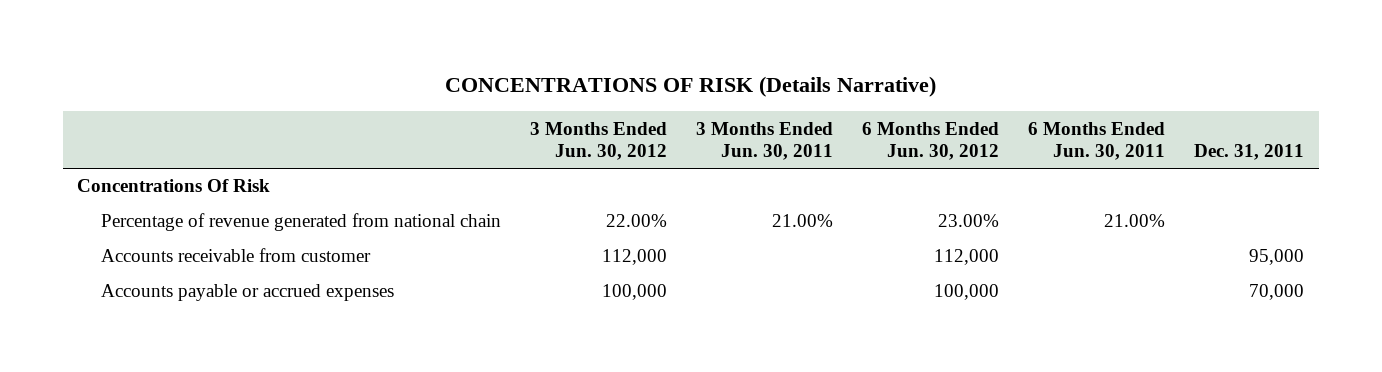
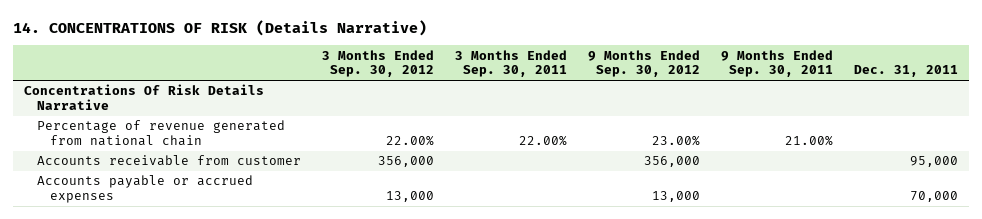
- CONCENTRATIONS OF RISK (Details Narrative)
+ 14. CONCENTRATIONS OF RISK (Details Narrative)
- | 3 Months Ended Jun. 30, 2012 | 3 Months Ended Jun. 30, 2011 | 6 Months Ended Jun. 30, 2012 | 6 Months Ended Jun. 30, 2011 | Dec. 31, 2011
+ | 3 Months Ended Sep. 30, 2012 | 3 Months Ended Sep. 30, 2011 | 9 Months Ended Sep. 30, 2012 | 9 Months Ended Sep. 30, 2011 | Dec. 31, 2011
- Concentrations Of Risk
+ Concentrations Of Risk Details Narrative

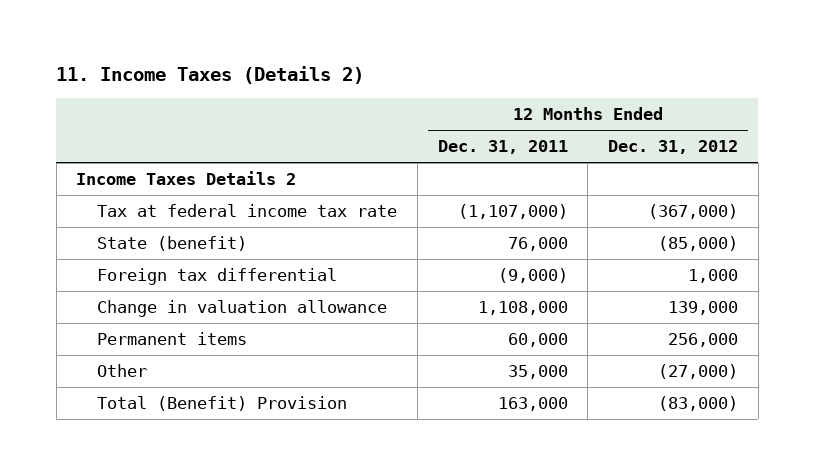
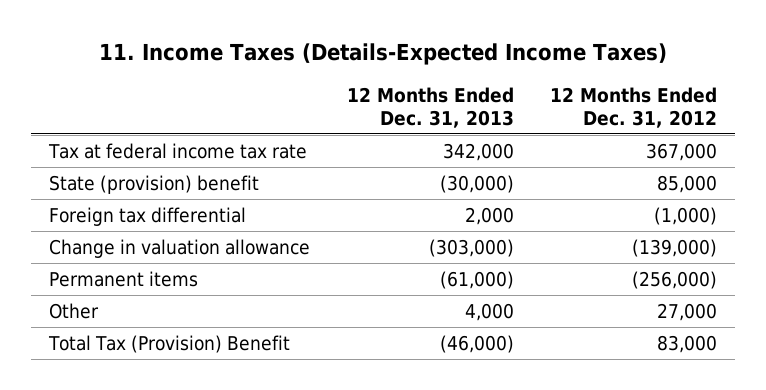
- 11. Income Taxes (Details 2)
+ 11. Income Taxes (Details-Expected Income Taxes)
- | 12 Months Ended Dec. 31, 2011 | 12 Months Ended Dec. 31, 2012
+ | 12 Months Ended Dec. 31, 2013 | 12 Months Ended Dec. 31, 2012
- Income Taxes Details 2
- Tax at federal income tax rate | (1,107,000) | (367,000)
- State (benefit) | 76,000 | (85,000)
- Foreign tax differential | (9,000) | 1,000
- Change in valuation allowance | 1,108,000 | 139,000
- Permanent items | 60,000 | 256,000
- Other | 35,000 | (27,000)
- Total (Benefit) Provision | 163,000 | (83,000)
+ Tax at federal income tax rate | 342,000 | 367,000
+ State (provision) benefit | (30,000) | 85,000
+ Foreign tax differential | 2,000 | (1,000)
+ Change in valuation allowance | (303,000) | (139,000)
+ Permanent items | (61,000) | (256,000)
+ Other | 4,000 | 27,000
+ Total Tax (Provision) Benefit | (46,000) | 83,000

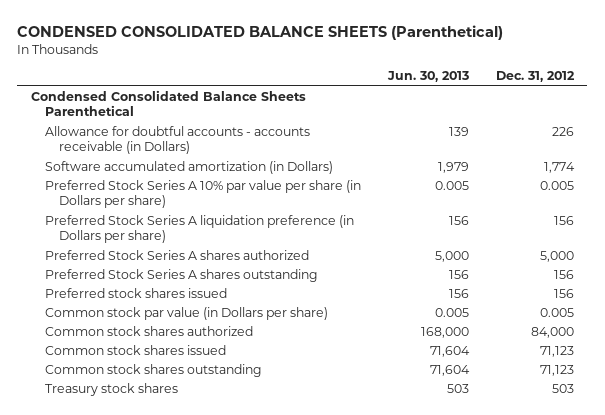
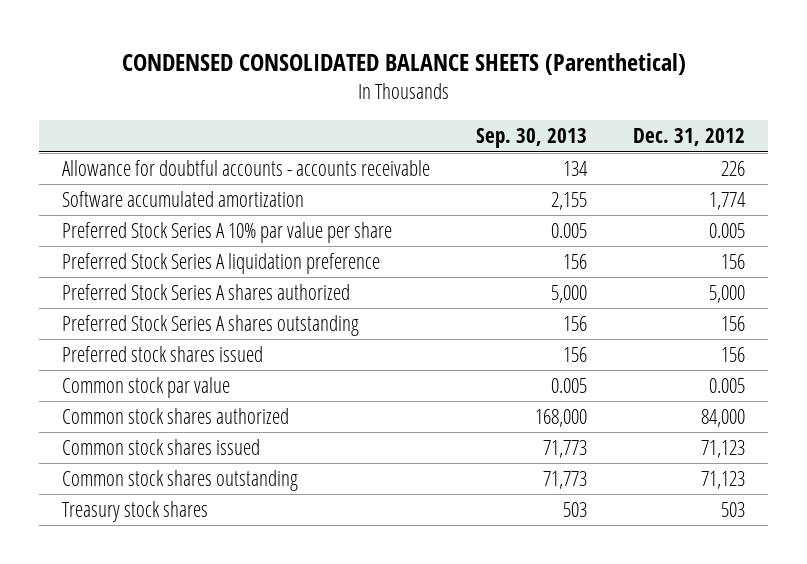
- | Jun. 30, 2013 | Dec. 31, 2012
+ | Sep. 30, 2013 | Dec. 31, 2012
- Condensed Consolidated Balance Sheets Parenthetical
- Allowance for doubtful accounts - accounts receivable (in Dollars) | 139 | 226
- Software accumulated amortization (in Dollars) | 1,979 | 1,774
- Preferred Stock Series A 10% par value per share (in Dollars per share) | 0.005 | 0.005
- Preferred Stock Series A liquidation preference (in Dollars per share) | 156 | 156
+ Allowance for doubtful accounts - accounts receivable | 134 | 226
+ Software accumulated amortization | 2,155 | 1,774
+ Preferred Stock Series A 10% par value per share | 0.005 | 0.005
+ Preferred Stock Series A liquidation preference | 156 | 156
- Common stock par value (in Dollars per share) | 0.005 | 0.005
+ Common stock par value | 0.005 | 0.005

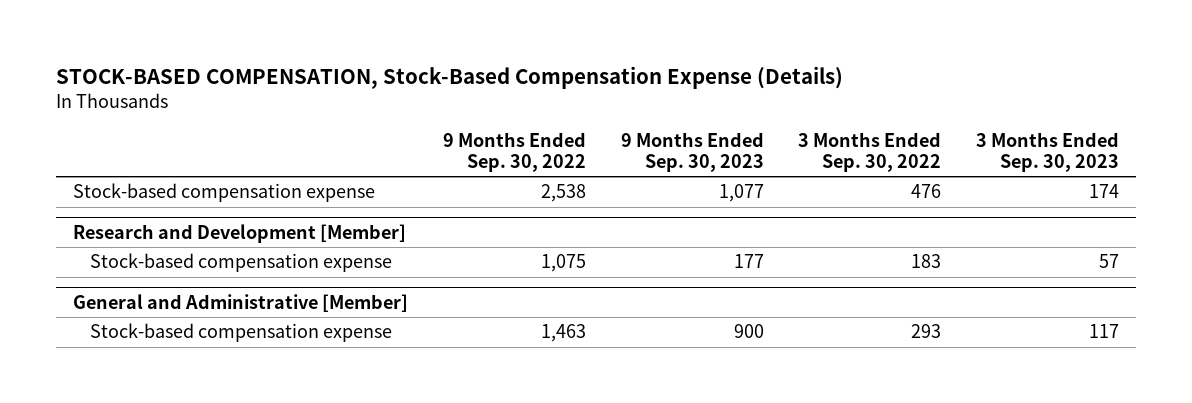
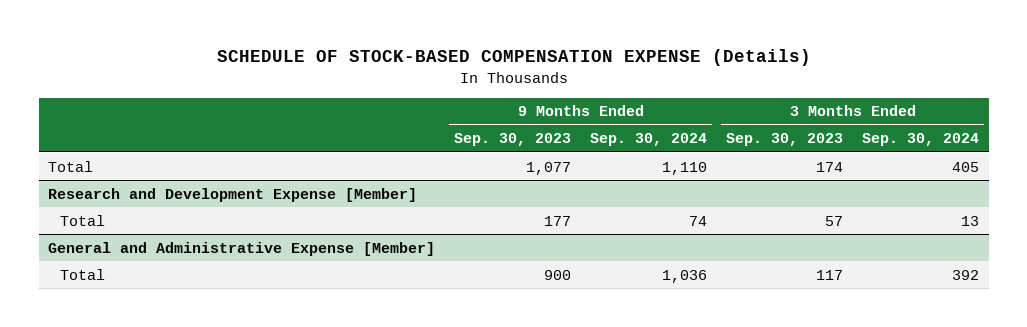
- STOCK-BASED COMPENSATION, Stock-Based Compensation Expense (Details)
+ SCHEDULE OF STOCK-BASED COMPENSATION EXPENSE (Details)
- | 9 Months Ended Sep. 30, 2022 | 9 Months Ended Sep. 30, 2023 | 3 Months Ended Sep. 30, 2022 | 3 Months Ended Sep. 30, 2023
+ | 9 Months Ended Sep. 30, 2023 | 9 Months Ended Sep. 30, 2024 | 3 Months Ended Sep. 30, 2023 | 3 Months Ended Sep. 30, 2024
- Stock-based compensation expense | 2,538 | 1,077 | 476 | 174
- Research and Development [Member]
- Stock-based compensation expense | 1,075 | 177 | 183 | 57
- General and Administrative [Member]
- Stock-based compensation expense | 1,463 | 900 | 293 | 117
+ Total | 1,077 | 1,110 | 174 | 405
+ Research and Development Expense [Member]
+ Total | 177 | 74 | 57 | 13
+ General and Administrative Expense [Member]
+ Total | 900 | 1,036 | 117 | 392

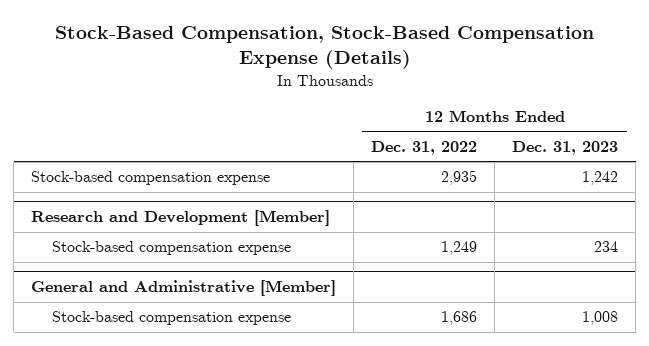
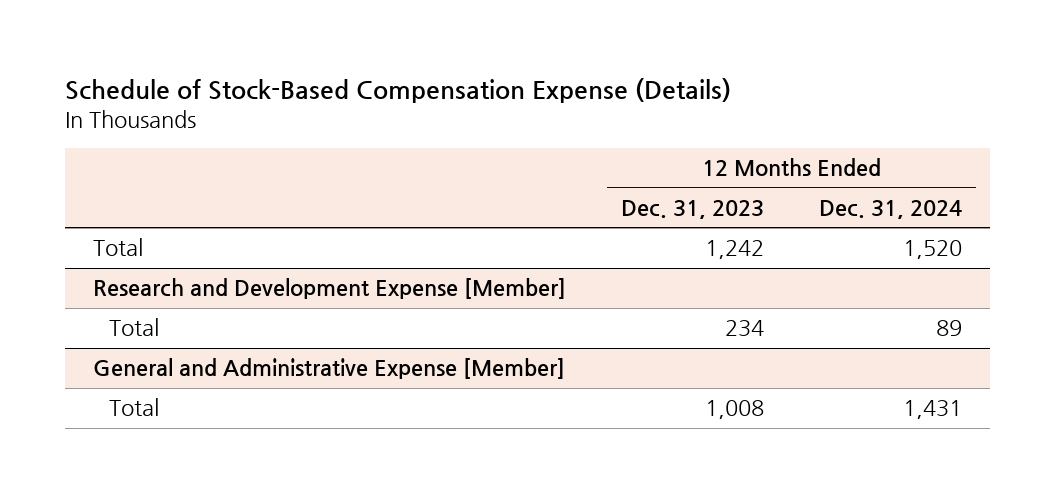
- Stock-Based Compensation, Stock-Based Compensation Expense (Details)
+ Schedule of Stock-Based Compensation Expense (Details)
- | 12 Months Ended Dec. 31, 2022 | 12 Months Ended Dec. 31, 2023
+ | 12 Months Ended Dec. 31, 2023 | 12 Months Ended Dec. 31, 2024
- Stock-based compensation expense | 2,935 | 1,242
- Research and Development [Member]
- Stock-based compensation expense | 1,249 | 234
- General and Administrative [Member]
- Stock-based compensation expense | 1,686 | 1,008
+ Total | 1,242 | 1,520
+ Research and Development Expense [Member]
+ Total | 234 | 89
+ General and Administrative Expense [Member]
+ Total | 1,008 | 1,431

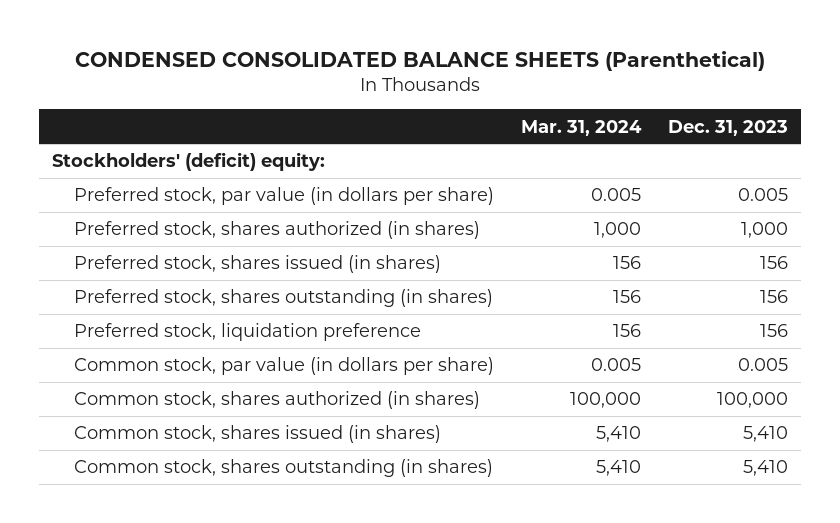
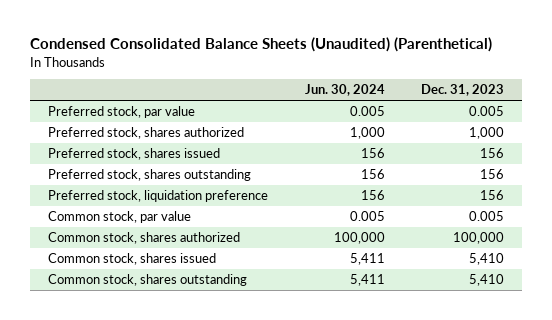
- CONDENSED CONSOLIDATED BALANCE SHEETS (Parenthetical)
+ Condensed Consolidated Balance Sheets (Unaudited) (Parenthetical)
- | Mar. 31, 2024 | Dec. 31, 2023
+ | Jun. 30, 2024 | Dec. 31, 2023
- Stockholders' (deficit) equity:
- Preferred stock, par value (in dollars per share) | 0.005 | 0.005
- Preferred stock, shares authorized (in shares) | 1,000 | 1,000
- Preferred stock, shares issued (in shares) | 156 | 156
- Preferred stock, shares outstanding (in shares) | 156 | 156
+ Preferred stock, par value | 0.005 | 0.005
+ Preferred stock, shares authorized | 1,000 | 1,000
+ Preferred stock, shares issued | 156 | 156
+ Preferred stock, shares outstanding | 156 | 156
- Common stock, par value (in dollars per share) | 0.005 | 0.005
- Common stock, shares authorized (in shares) | 100,000 | 100,000
- Common stock, shares issued (in shares) | 5,410 | 5,410
- Common stock, shares outstanding (in shares) | 5,410 | 5,410
+ Common stock, par value | 0.005 | 0.005
+ Common stock, shares authorized | 100,000 | 100,000
+ Common stock, shares issued | 5,411 | 5,410
+ Common stock, shares outstanding | 5,411 | 5,410

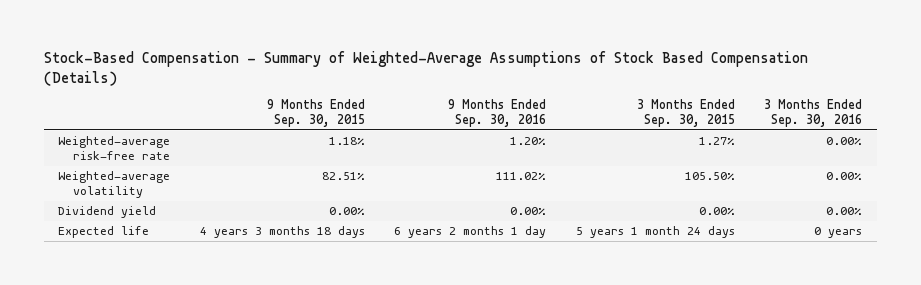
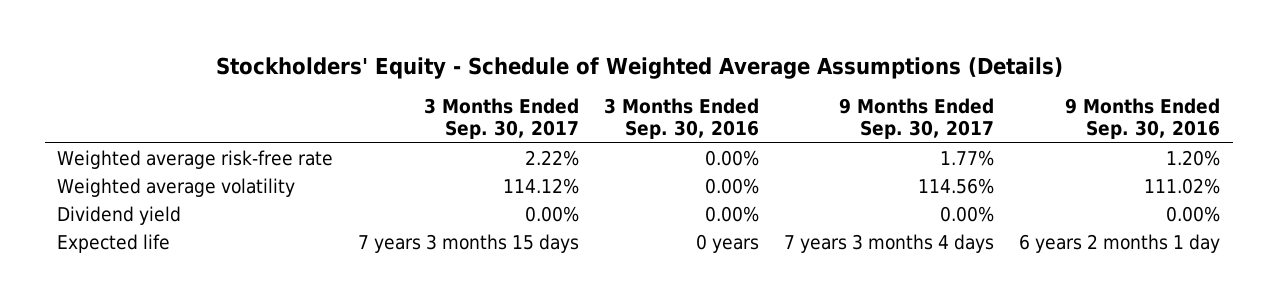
- Stock-Based Compensation - Summary of Weighted-Average Assumptions of Stock Based Compensation (Details)
+ Stockholders' Equity - Schedule of Weighted Average Assumptions (Details)
- | 9 Months Ended Sep. 30, 2015 | 9 Months Ended Sep. 30, 2016 | 3 Months Ended Sep. 30, 2015 | 3 Months Ended Sep. 30, 2016
+ | 3 Months Ended Sep. 30, 2017 | 3 Months Ended Sep. 30, 2016 | 9 Months Ended Sep. 30, 2017 | 9 Months Ended Sep. 30, 2016
- Weighted-average risk-free rate | 1.18% | 1.20% | 1.27% | 0.00%
- Weighted-average volatility | 82.51% | 111.02% | 105.50% | 0.00%
+ Weighted average risk-free rate | 2.22% | 0.00% | 1.77% | 1.20%
+ Weighted average volatility | 114.12% | 0.00% | 114.56% | 111.02%

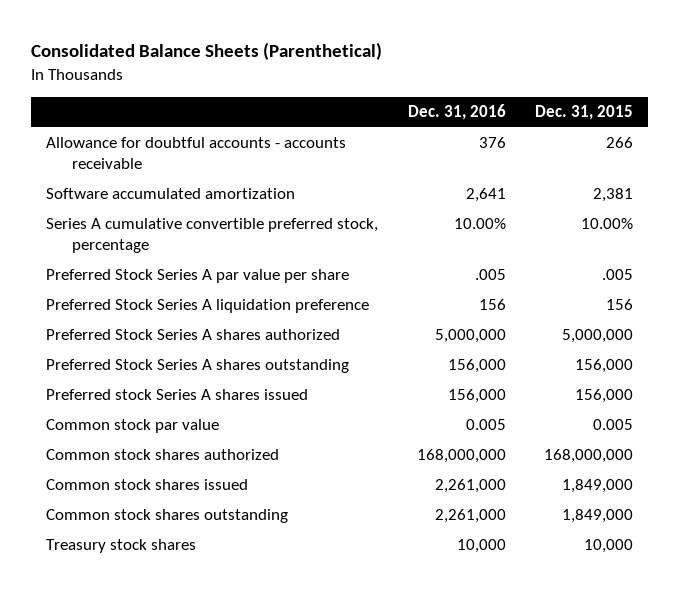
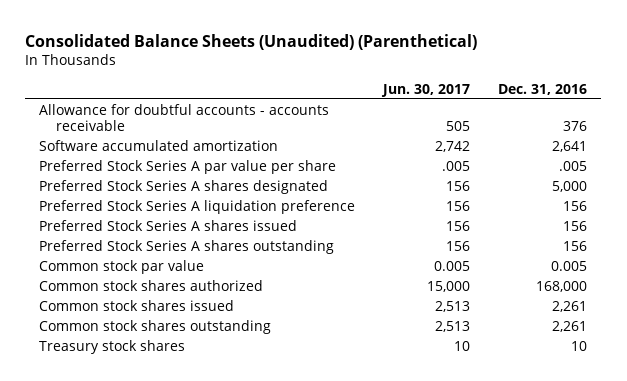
- Consolidated Balance Sheets (Parenthetical)
+ Consolidated Balance Sheets (Unaudited) (Parenthetical)
- | Dec. 31, 2016 | Dec. 31, 2015
+ | Jun. 30, 2017 | Dec. 31, 2016
- Series A cumulative convertible preferred stock, percentage | 10.00% | 10.00%
+ Preferred Stock Series A shares designated | 156 | 5,000
- Preferred Stock Series A shares authorized | 5,000,000 | 5,000,000
- Preferred Stock Series A shares outstanding | 156,000 | 156,000
- Preferred stock Series A shares issued | 156,000 | 156,000
+ Preferred Stock Series A shares issued | 156 | 156
+ Preferred Stock Series A shares outstanding | 156 | 156
- Common stock shares authorized | 168,000,000 | 168,000,000
- Common stock shares issued | 2,261,000 | 1,849,000
- Common stock shares outstanding | 2,261,000 | 1,849,000
- Treasury stock shares | 10,000 | 10,000
+ Common stock shares authorized | 15,000 | 168,000
+ Common stock shares issued | 2,513 | 2,261
+ Common stock shares outstanding | 2,513 | 2,261
+ Treasury stock shares | 10 | 10

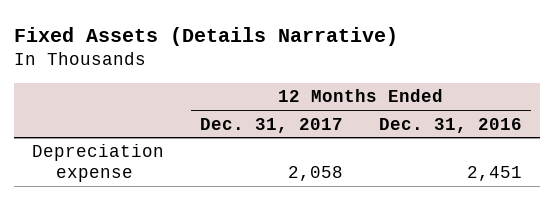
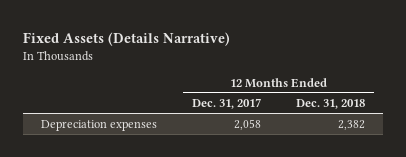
- | 12 Months Ended Dec. 31, 2017 | 12 Months Ended Dec. 31, 2016
+ | 12 Months Ended Dec. 31, 2017 | 12 Months Ended Dec. 31, 2018
- Depreciation expense | 2,058 | 2,451
+ Depreciation expenses | 2,058 | 2,382

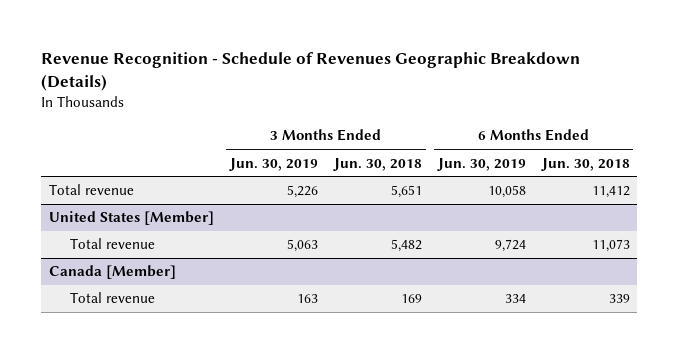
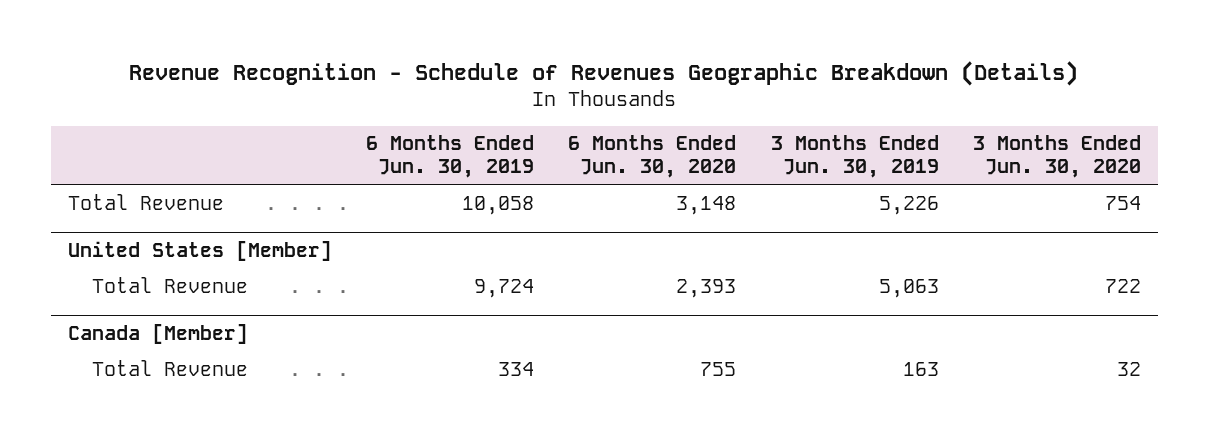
- | 3 Months Ended Jun. 30, 2019 | 3 Months Ended Jun. 30, 2018 | 6 Months Ended Jun. 30, 2019 | 6 Months Ended Jun. 30, 2018
+ | 6 Months Ended Jun. 30, 2019 | 6 Months Ended Jun. 30, 2020 | 3 Months Ended Jun. 30, 2019 | 3 Months Ended Jun. 30, 2020
- Total revenue | 5,226 | 5,651 | 10,058 | 11,412
+ Total Revenue | 10,058 | 3,148 | 5,226 | 754
@ United States [Member]
- Total revenue | 5,063 | 5,482 | 9,724 | 11,073
+ Total Revenue | 9,724 | 2,393 | 5,063 | 722
@ Canada [Member]
- Total revenue | 163 | 169 | 334 | 339
+ Total Revenue | 334 | 755 | 163 | 32

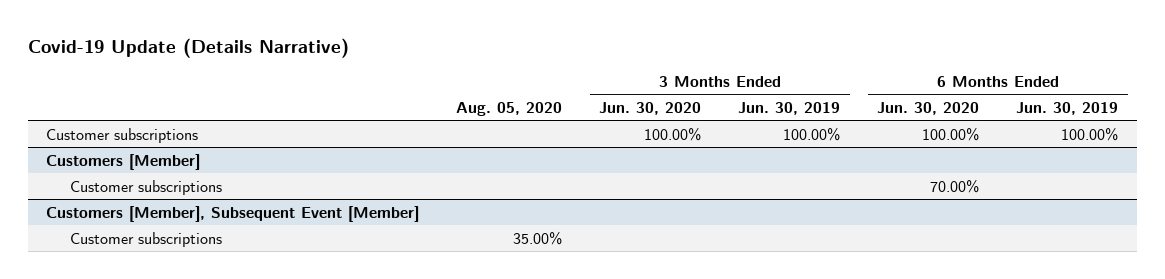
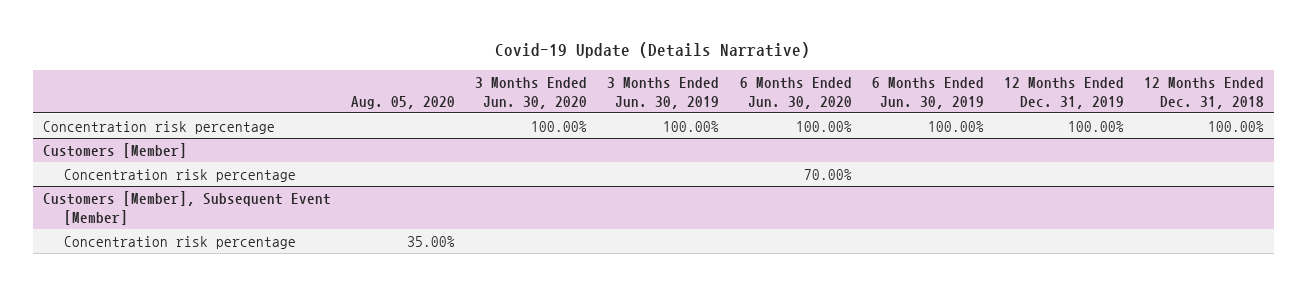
- | Aug. 05, 2020 | 3 Months Ended Jun. 30, 2020 | 3 Months Ended Jun. 30, 2019 | 6 Months Ended Jun. 30, 2020 | 6 Months Ended Jun. 30, 2019
+ | Aug. 05, 2020 | 3 Months Ended Jun. 30, 2020 | 3 Months Ended Jun. 30, 2019 | 6 Months Ended Jun. 30, 2020 | 6 Months Ended Jun. 30, 2019 | 12 Months Ended Dec. 31, 2019 | 12 Months Ended Dec. 31, 2018
- Customer subscriptions | | 100.00% | 100.00% | 100.00% | 100.00%
+ Concentration risk percentage | | 100.00% | 100.00% | 100.00% | 100.00% | 100.00% | 100.00%
@ Customers [Member]
- Customer subscriptions | | | | 70.00% |
+ Concentration risk percentage | | | | 70.00% | | |
@ Customers [Member], Subsequent Event [Member]
- Customer subscriptions | 35.00% | | | |
+ Concentration risk percentage | 35.00% | | | | | |

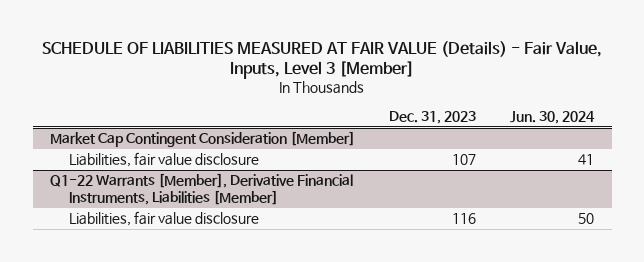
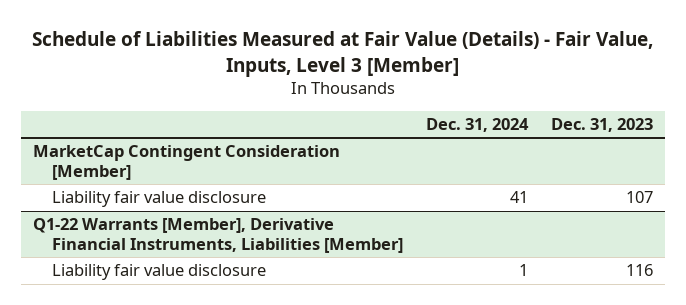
- SCHEDULE OF LIABILITIES MEASURED AT FAIR VALUE (Details) - Fair Value, Inputs, Level 3 [Member]
+ Schedule of Liabilities Measured at Fair Value (Details) - Fair Value, Inputs, Level 3 [Member]
- | Dec. 31, 2023 | Jun. 30, 2024
+ | Dec. 31, 2024 | Dec. 31, 2023
- Market Cap Contingent Consideration [Member]
- Liabilities, fair value disclosure | 107 | 41
+ MarketCap Contingent Consideration [Member]
+ Liability fair value disclosure | 41 | 107
@ Q1-22 Warrants [Member], Derivative Financial Instruments, Liabilities [Member]
- Liabilities, fair value disclosure | 116 | 50
+ Liability fair value disclosure | 1 | 116

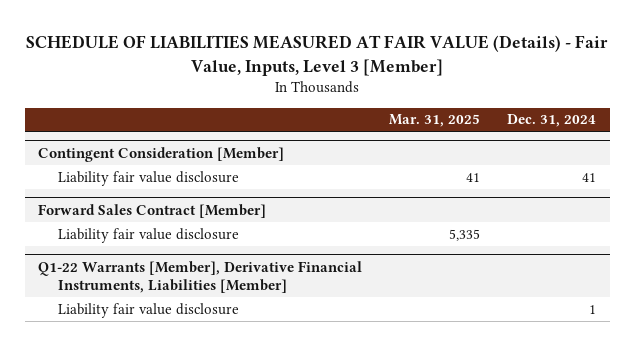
- Schedule of Liabilities Measured at Fair Value (Details) - Fair Value, Inputs, Level 3 [Member]
+ SCHEDULE OF LIABILITIES MEASURED AT FAIR VALUE (Details) - Fair Value, Inputs, Level 3 [Member]
- | Dec. 31, 2024 | Dec. 31, 2023
+ | Mar. 31, 2025 | Dec. 31, 2024
- MarketCap Contingent Consideration [Member]
+ Contingent Consideration [Member]
+ Forward Sales Contract [Member]
+ Liability fair value disclosure | 5,335 |

